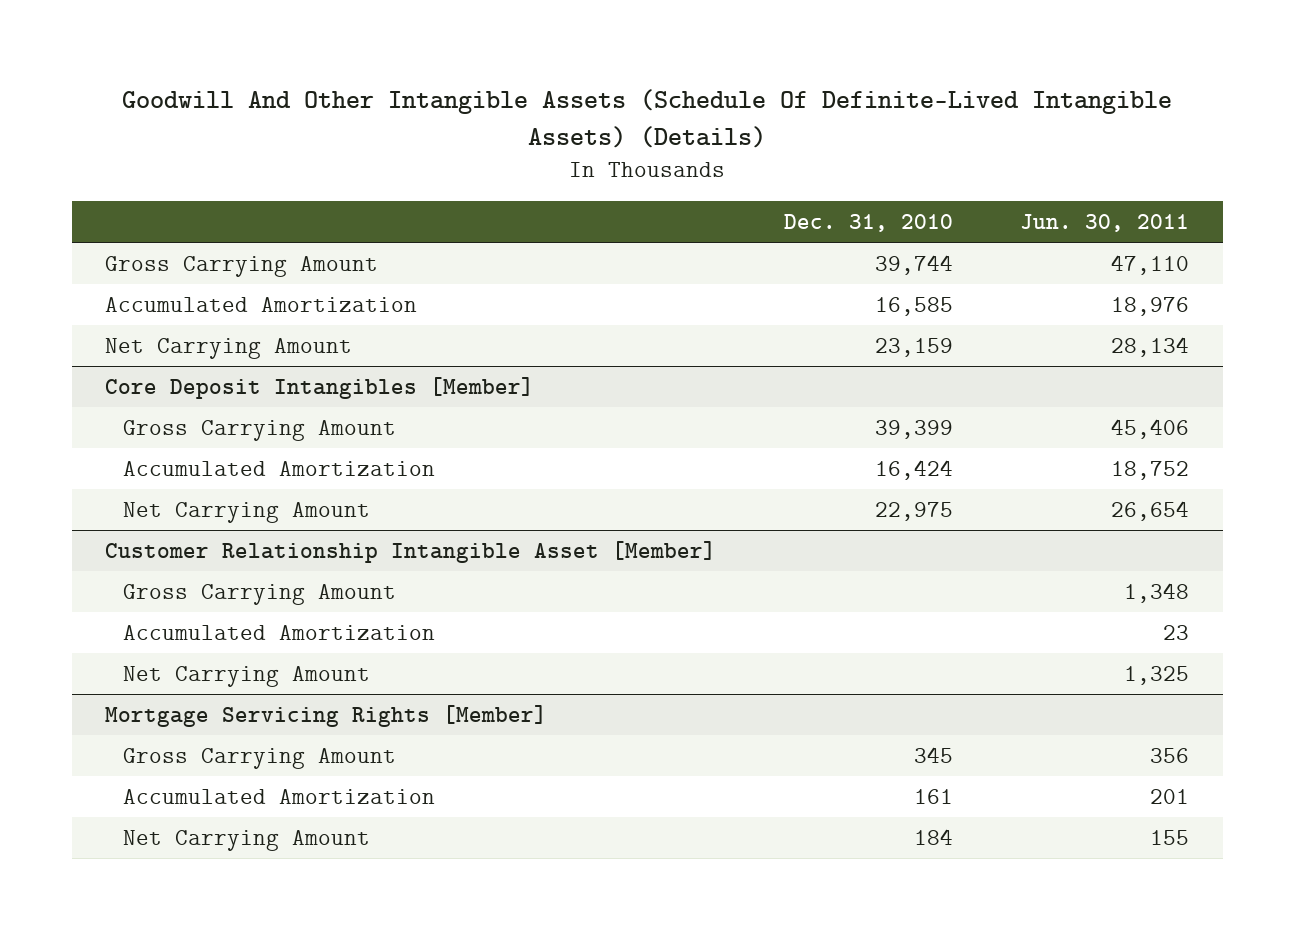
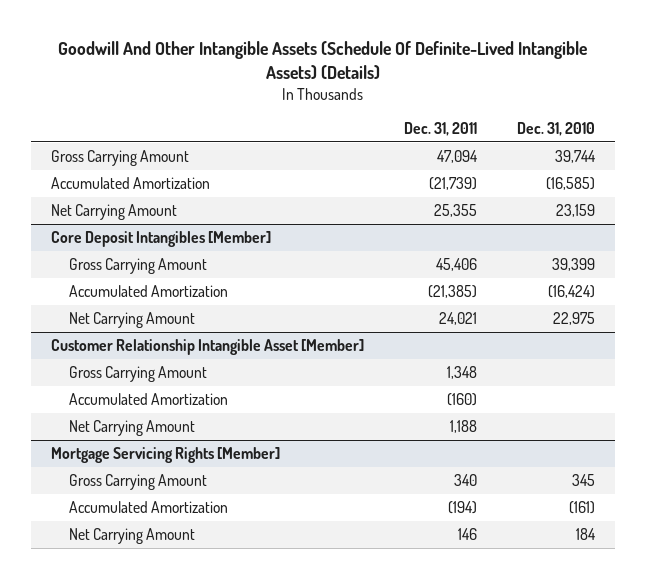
- | Dec. 31, 2010 | Jun. 30, 2011
+ | Dec. 31, 2011 | Dec. 31, 2010
- Accumulated Amortization | 16,585 | 18,976
+ Accumulated Amortization | (21,739) | (16,585)
@ Core Deposit Intangibles [Member]
- Accumulated Amortization | 16,424 | 18,752
+ Accumulated Amortization | (21,385) | (16,424)
@ Mortgage Servicing Rights [Member]
- Accumulated Amortization | 161 | 201
+ Accumulated Amortization | (194) | (161)

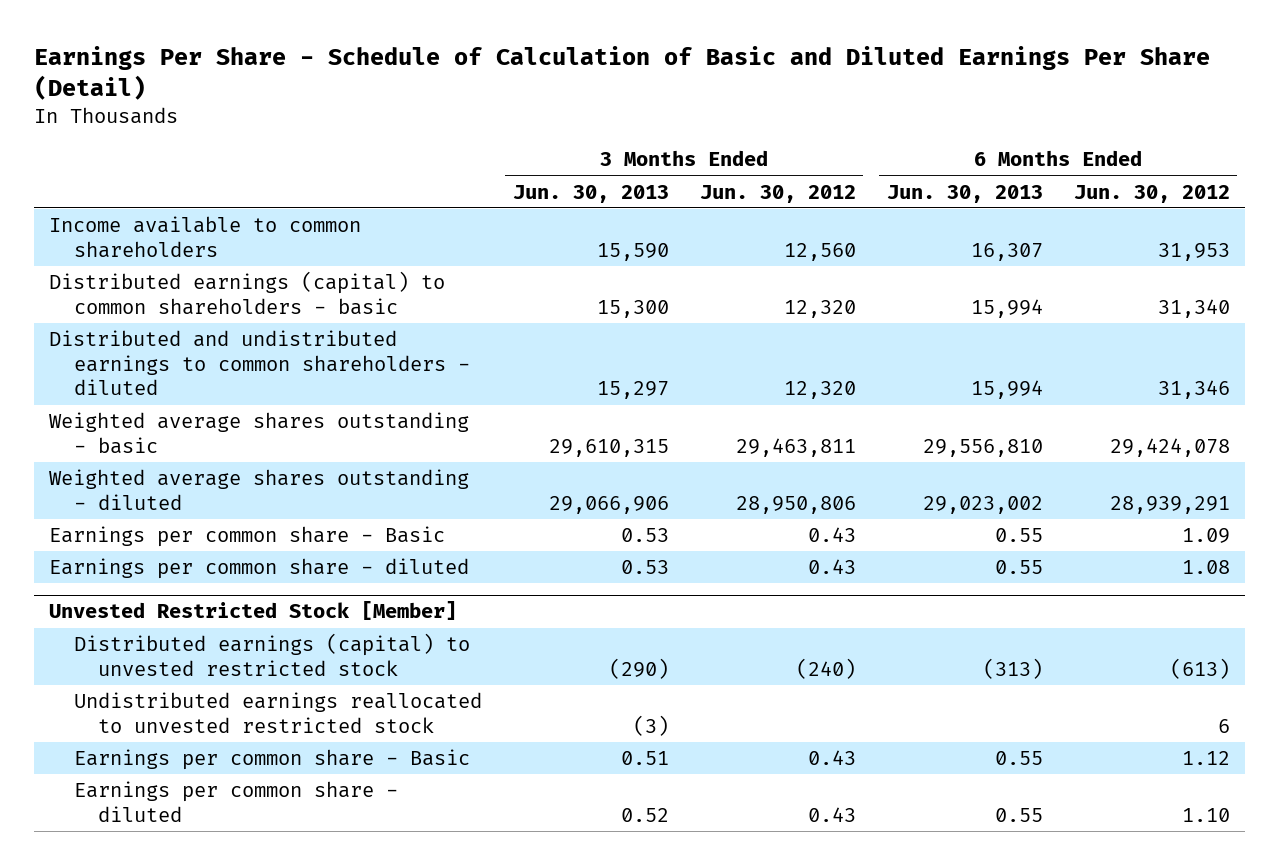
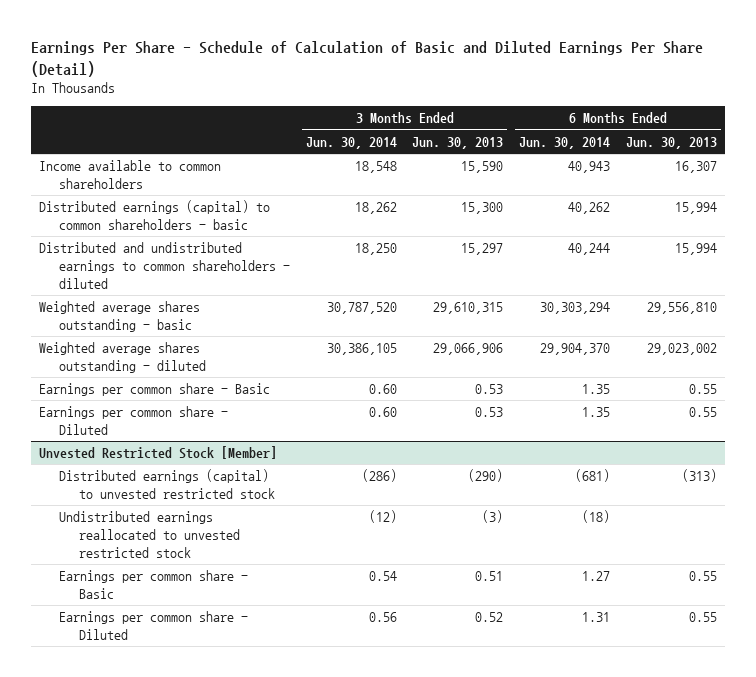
- | 3 Months Ended Jun. 30, 2013 | 3 Months Ended Jun. 30, 2012 | 6 Months Ended Jun. 30, 2013 | 6 Months Ended Jun. 30, 2012
+ | 3 Months Ended Jun. 30, 2014 | 3 Months Ended Jun. 30, 2013 | 6 Months Ended Jun. 30, 2014 | 6 Months Ended Jun. 30, 2013
- Earnings per common share - diluted | 0.53 | 0.43 | 0.55 | 1.08
+ Earnings per common share - Diluted | 0.60 | 0.53 | 1.35 | 0.55
@ Unvested Restricted Stock [Member]
- Earnings per common share - diluted | 0.52 | 0.43 | 0.55 | 1.10
+ Earnings per common share - Diluted | 0.56 | 0.52 | 1.31 | 0.55

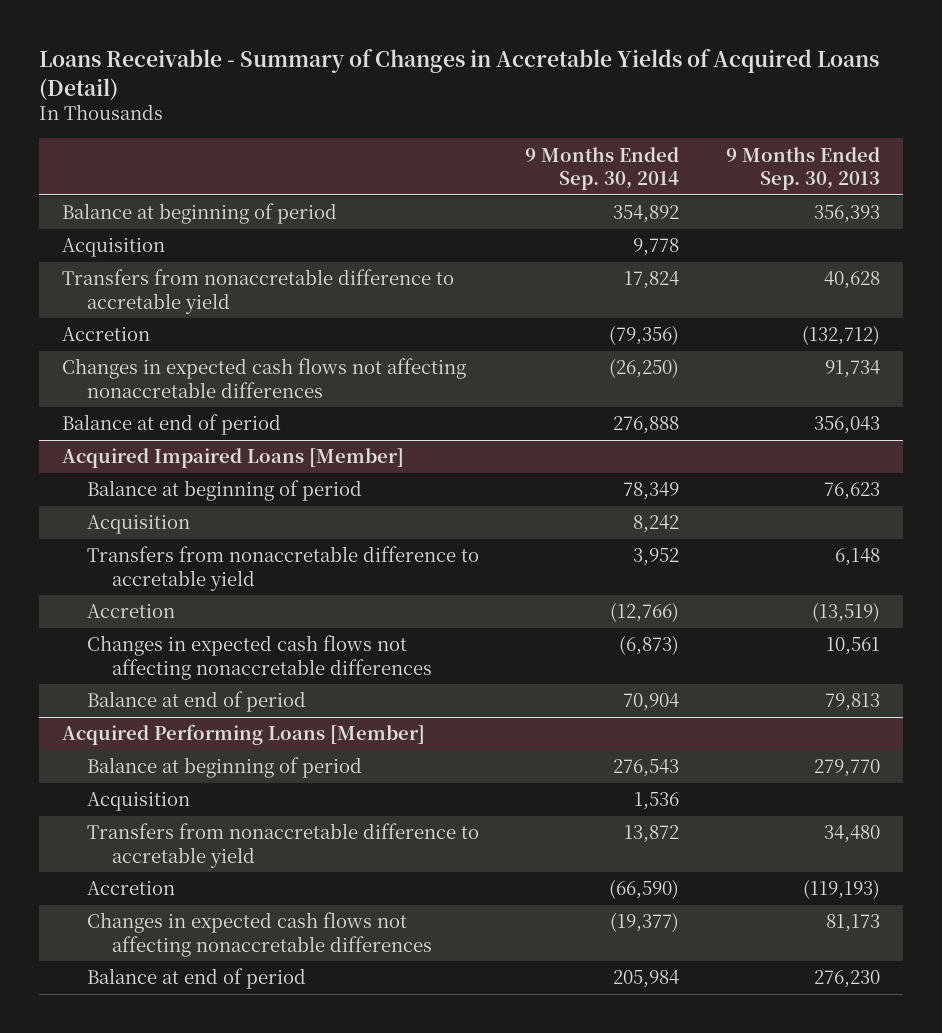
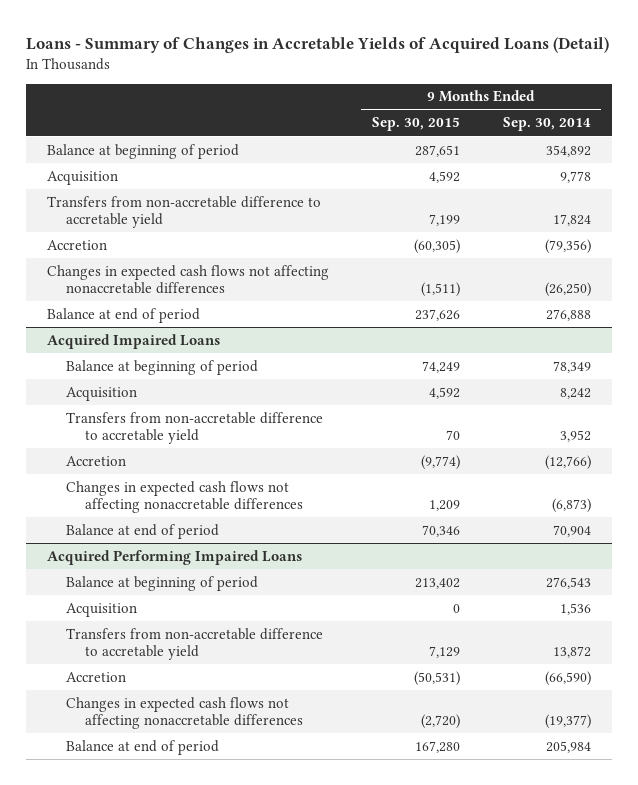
- Loans Receivable - Summary of Changes in Accretable Yields of Acquired Loans (Detail)
+ Loans - Summary of Changes in Accretable Yields of Acquired Loans (Detail)
- | 9 Months Ended Sep. 30, 2014 | 9 Months Ended Sep. 30, 2013
+ | 9 Months Ended Sep. 30, 2015 | 9 Months Ended Sep. 30, 2014
- Transfers from nonaccretable difference to accretable yield | 17,824 | 40,628
+ Transfers from non-accretable difference to accretable yield | 7,199 | 17,824
- Acquired Impaired Loans [Member]
+ Acquired Impaired Loans
- Transfers from nonaccretable difference to accretable yield | 3,952 | 6,148
+ Transfers from non-accretable difference to accretable yield | 70 | 3,952
- Acquired Performing Loans [Member]
+ Acquired Performing Impaired Loans
- Transfers from nonaccretable difference to accretable yield | 13,872 | 34,480
+ Transfers from non-accretable difference to accretable yield | 7,129 | 13,872

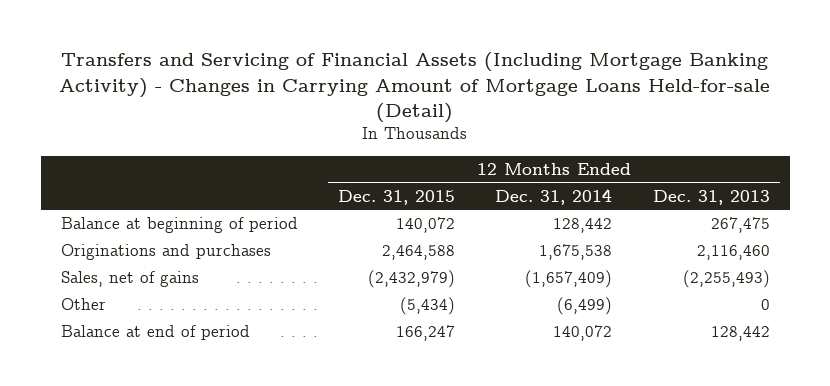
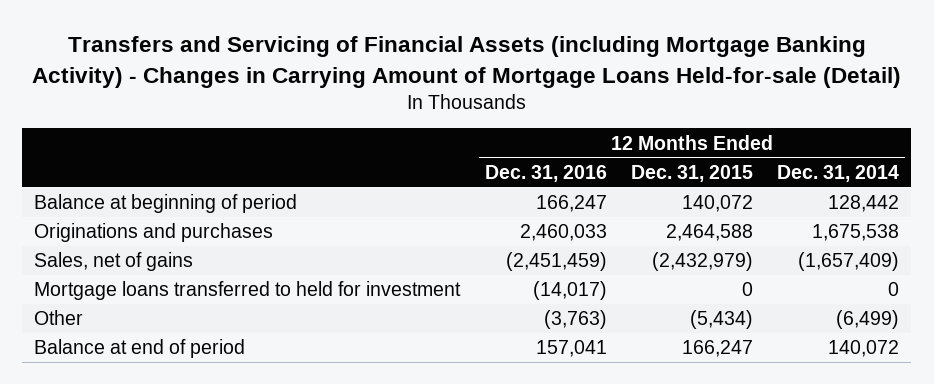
- Transfers and Servicing of Financial Assets (Including Mortgage Banking Activity) - Changes in Carrying Amount of Mortgage Loans Held-for-sale (Detail)
+ Transfers and Servicing of Financial Assets (including Mortgage Banking Activity) - Changes in Carrying Amount of Mortgage Loans Held-for-sale (Detail)
- | 12 Months Ended Dec. 31, 2015 | 12 Months Ended Dec. 31, 2014 | 12 Months Ended Dec. 31, 2013
+ | 12 Months Ended Dec. 31, 2016 | 12 Months Ended Dec. 31, 2015 | 12 Months Ended Dec. 31, 2014
+ Mortgage loans transferred to held for investment | (14,017) | 0 | 0

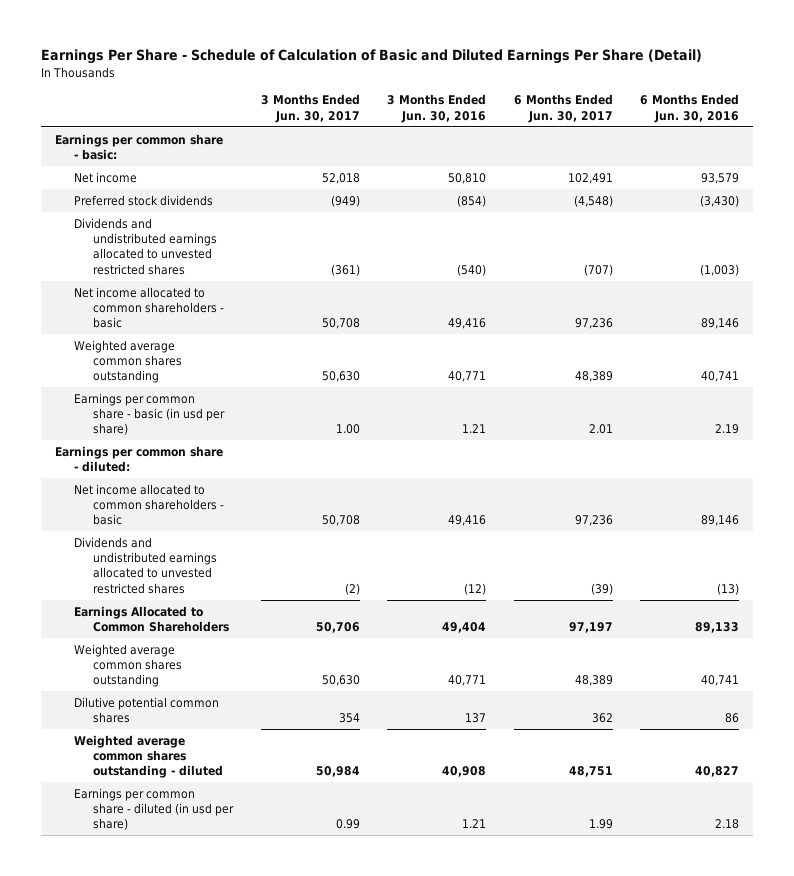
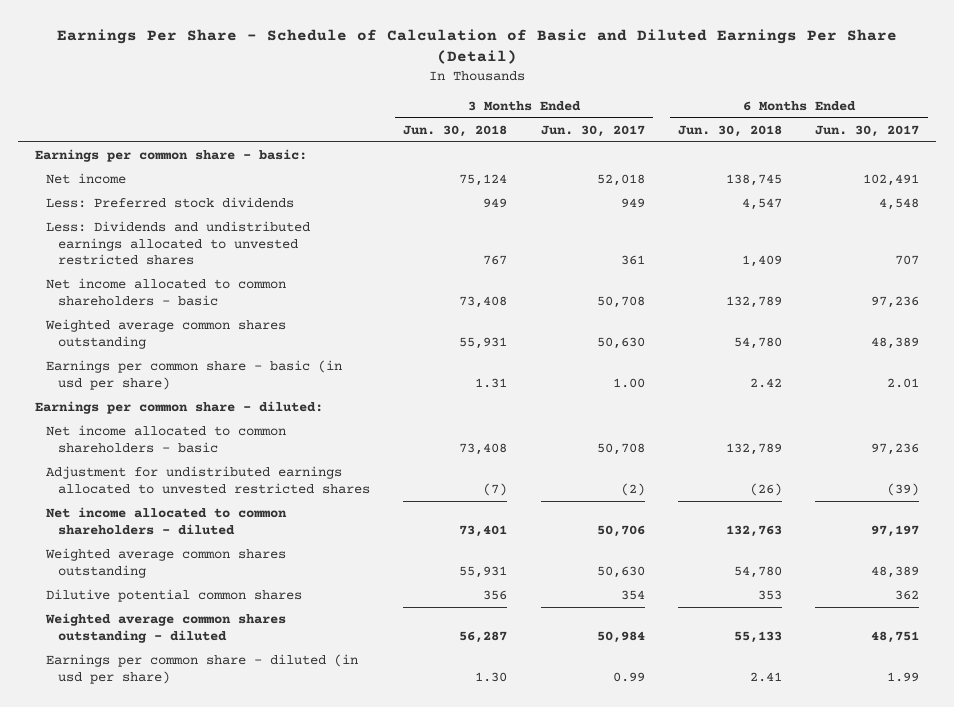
- | 3 Months Ended Jun. 30, 2017 | 3 Months Ended Jun. 30, 2016 | 6 Months Ended Jun. 30, 2017 | 6 Months Ended Jun. 30, 2016
+ | 3 Months Ended Jun. 30, 2018 | 3 Months Ended Jun. 30, 2017 | 6 Months Ended Jun. 30, 2018 | 6 Months Ended Jun. 30, 2017
- Preferred stock dividends | (949) | (854) | (4,548) | (3,430)
- Dividends and undistributed earnings allocated to unvested restricted shares | (361) | (540) | (707) | (1,003)
+ Less: Preferred stock dividends | 949 | 949 | 4,547 | 4,548
+ Less: Dividends and undistributed earnings allocated to unvested restricted shares | 767 | 361 | 1,409 | 707
- Dividends and undistributed earnings allocated to unvested restricted shares | (2) | (12) | (39) | (13)
- Earnings Allocated to Common Shareholders | 50,706 | 49,404 | 97,197 | 89,133
+ Adjustment for undistributed earnings allocated to unvested restricted shares | (7) | (2) | (26) | (39)
+ Net income allocated to common shareholders - diluted | 73,401 | 50,706 | 132,763 | 97,197

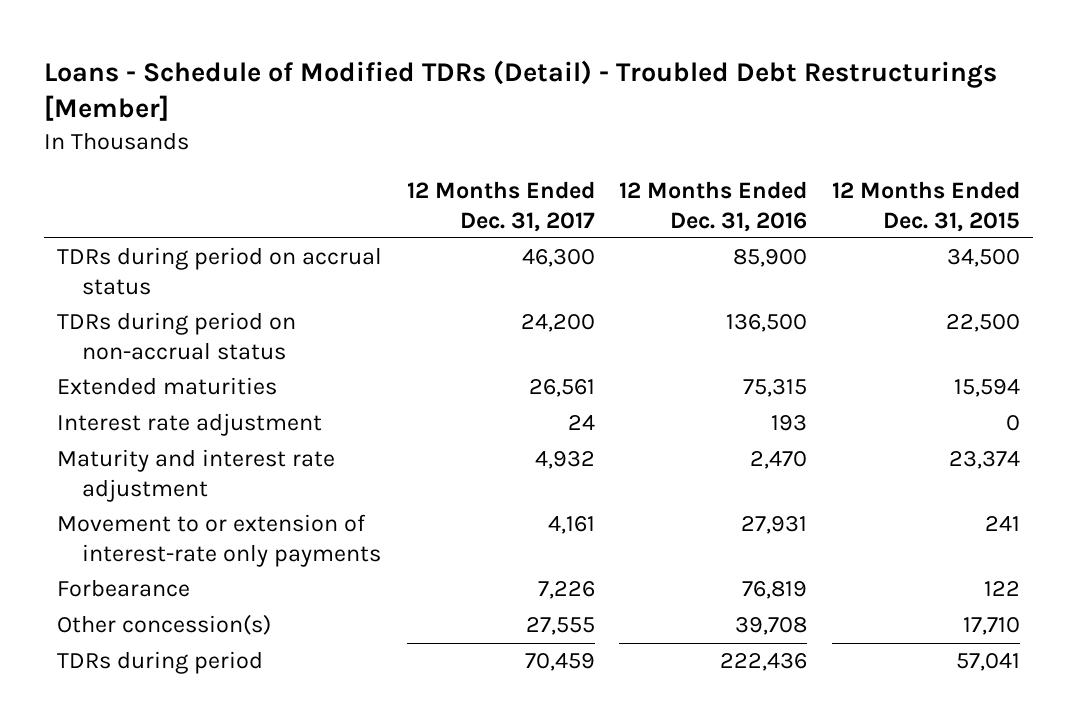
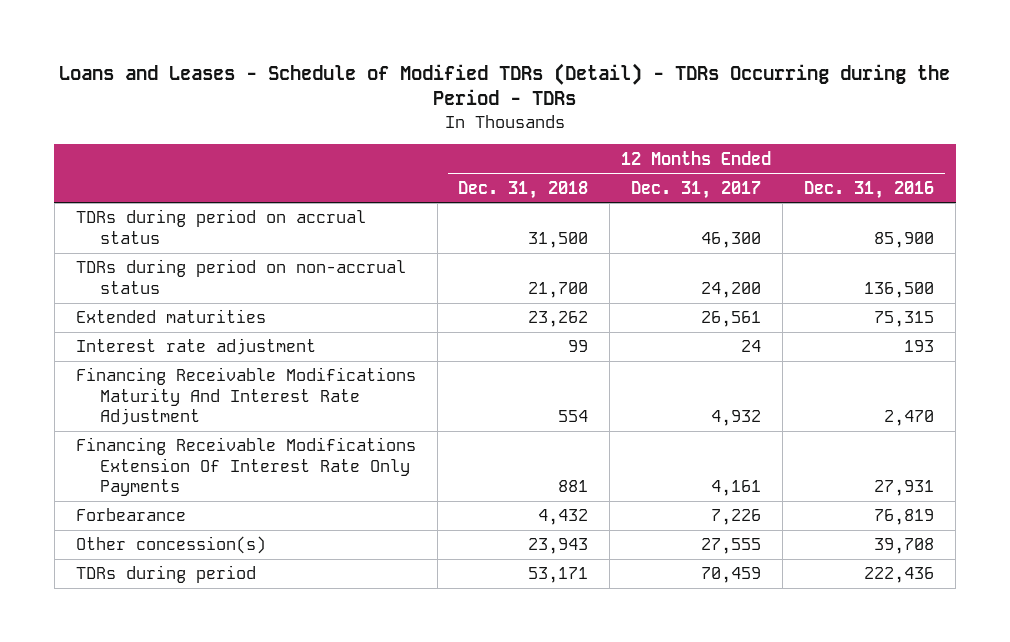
- Loans - Schedule of Modified TDRs (Detail) - Troubled Debt Restructurings [Member]
+ Loans and Leases - Schedule of Modified TDRs (Detail) - TDRs Occurring during the Period - TDRs
- | 12 Months Ended Dec. 31, 2017 | 12 Months Ended Dec. 31, 2016 | 12 Months Ended Dec. 31, 2015
+ | 12 Months Ended Dec. 31, 2018 | 12 Months Ended Dec. 31, 2017 | 12 Months Ended Dec. 31, 2016
- Maturity and interest rate adjustment | 4,932 | 2,470 | 23,374
- Movement to or extension of interest-rate only payments | 4,161 | 27,931 | 241
+ Financing Receivable Modifications Maturity And Interest Rate Adjustment | 554 | 4,932 | 2,470
+ Financing Receivable Modifications Extension Of Interest Rate Only Payments | 881 | 4,161 | 27,931

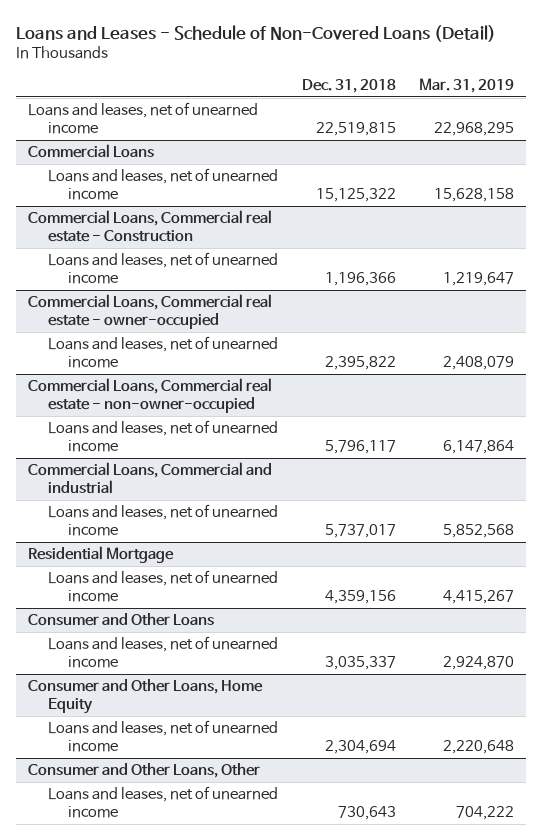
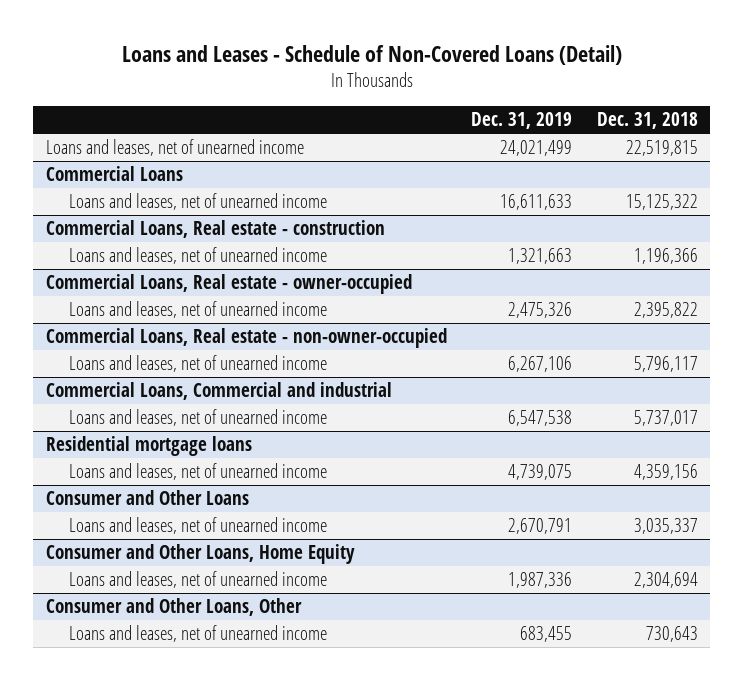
- | Dec. 31, 2018 | Mar. 31, 2019
+ | Dec. 31, 2019 | Dec. 31, 2018
- Commercial Loans, Commercial real estate - Construction
+ Commercial Loans, Real estate - construction
- Commercial Loans, Commercial real estate - owner-occupied
+ Commercial Loans, Real estate - owner-occupied
- Commercial Loans, Commercial real estate - non-owner-occupied
+ Commercial Loans, Real estate - non-owner-occupied
- Residential Mortgage
+ Residential mortgage loans

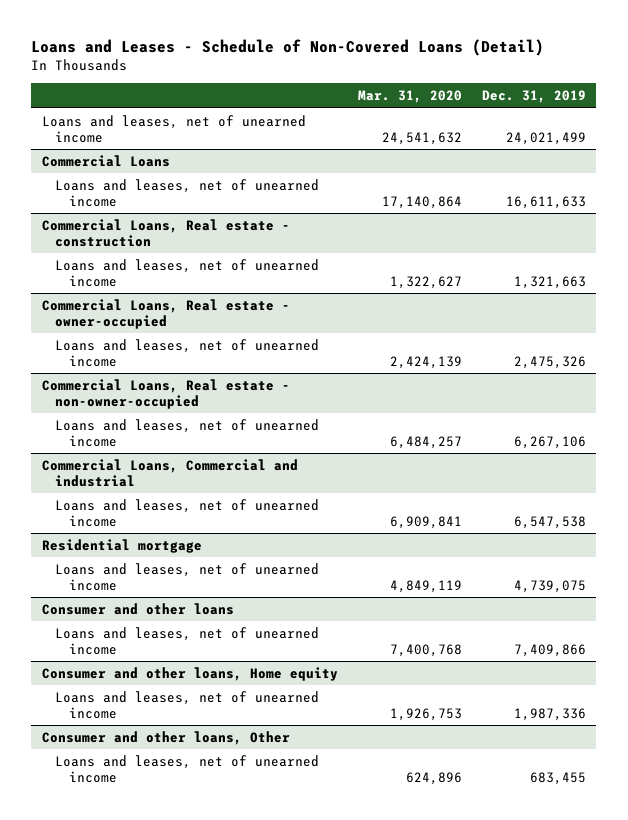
- | Dec. 31, 2019 | Dec. 31, 2018
+ | Mar. 31, 2020 | Dec. 31, 2019
- Residential mortgage loans
+ Residential mortgage
- Consumer and Other Loans
- Loans and leases, net of unearned income | 2,670,791 | 3,035,337
- Consumer and Other Loans, Home Equity
+ Consumer and other loans
+ Loans and leases, net of unearned income | 7,400,768 | 7,409,866
+ Consumer and other loans, Home equity
- Consumer and Other Loans, Other
+ Consumer and other loans, Other

